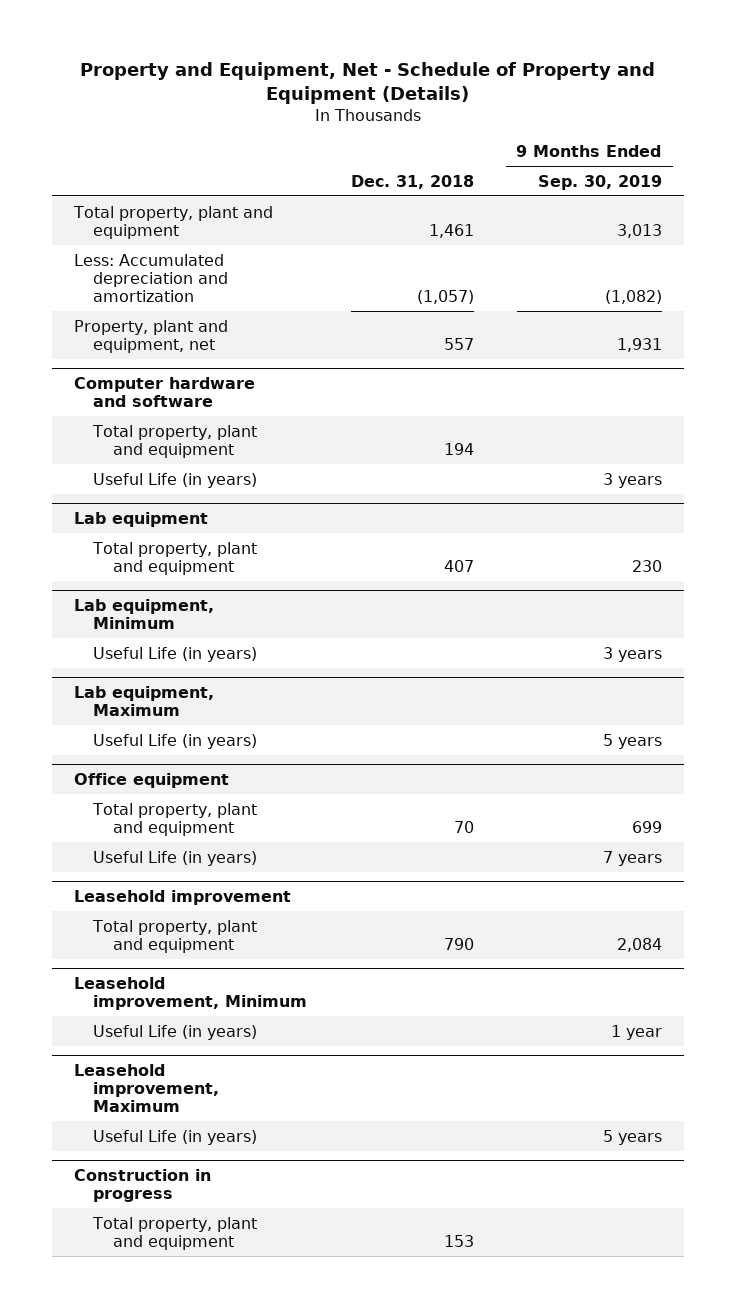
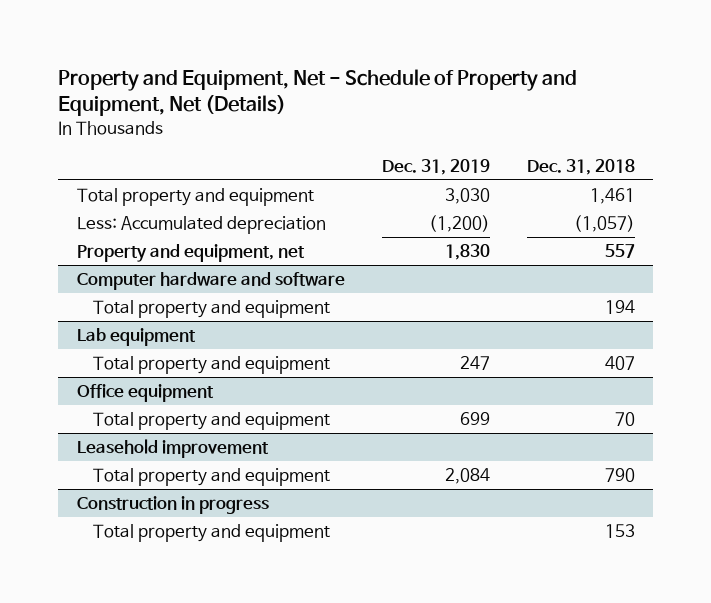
- Property and Equipment, Net - Schedule of Property and Equipment (Details)
+ Property and Equipment, Net - Schedule of Property and Equipment, Net (Details)
- | Dec. 31, 2018 | 9 Months Ended Sep. 30, 2019
+ | Dec. 31, 2019 | Dec. 31, 2018
- Total property, plant and equipment | 1,461 | 3,013
- Less: Accumulated depreciation and amortization | (1,057) | (1,082)
- Property, plant and equipment, net | 557 | 1,931
+ Total property and equipment | 3,030 | 1,461
+ Less: Accumulated depreciation | (1,200) | (1,057)
+ Property and equipment, net | 1,830 | 557
@ Computer hardware and software
- Total property, plant and equipment | 194 |
- Useful Life (in years) | | 3 years
+ Total property and equipment | | 194
@ Lab equipment
- Total property, plant and equipment | 407 | 230
- Lab equipment, Minimum
- Useful Life (in years) | | 3 years
- Lab equipment, Maximum
- Useful Life (in years) | | 5 years
@ Lab equipment
+ Total property and equipment | 247 | 407
@ Office equipment
- Total property, plant and equipment | 70 | 699
- Useful Life (in years) | | 7 years
+ Total property and equipment | 699 | 70
@ Leasehold improvement
- Total property, plant and equipment | 790 | 2,084
- Leasehold improvement, Minimum
- Useful Life (in years) | | 1 year
- Leasehold improvement, Maximum
- Useful Life (in years) | | 5 years
@ Leasehold improvement
+ Total property and equipment | 2,084 | 790
@ Construction in progress
- Total property, plant and equipment | 153 |
+ Total property and equipment | | 153

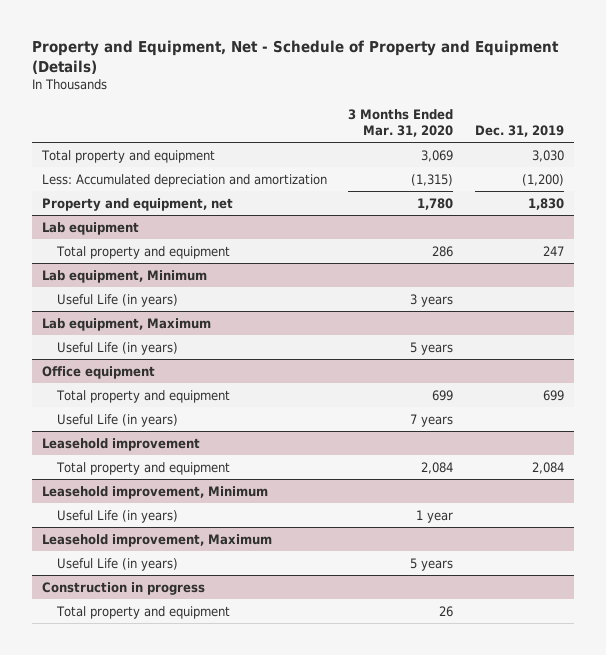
- Property and Equipment, Net - Schedule of Property and Equipment, Net (Details)
+ Property and Equipment, Net - Schedule of Property and Equipment (Details)
- | Dec. 31, 2019 | Dec. 31, 2018
+ | 3 Months Ended Mar. 31, 2020 | Dec. 31, 2019
- Less: Accumulated depreciation | (1,200) | (1,057)
+ Less: Accumulated depreciation and amortization | (1,315) | (1,200)
- Computer hardware and software
- Total property and equipment | | 194
+ Lab equipment, Minimum
+ Useful Life (in years) | 3 years |
+ Lab equipment, Maximum
+ Useful Life (in years) | 5 years |
@ Office equipment
+ Useful Life (in years) | 7 years |
+ Leasehold improvement, Minimum
+ Useful Life (in years) | 1 year |
+ Leasehold improvement, Maximum
+ Useful Life (in years) | 5 years |

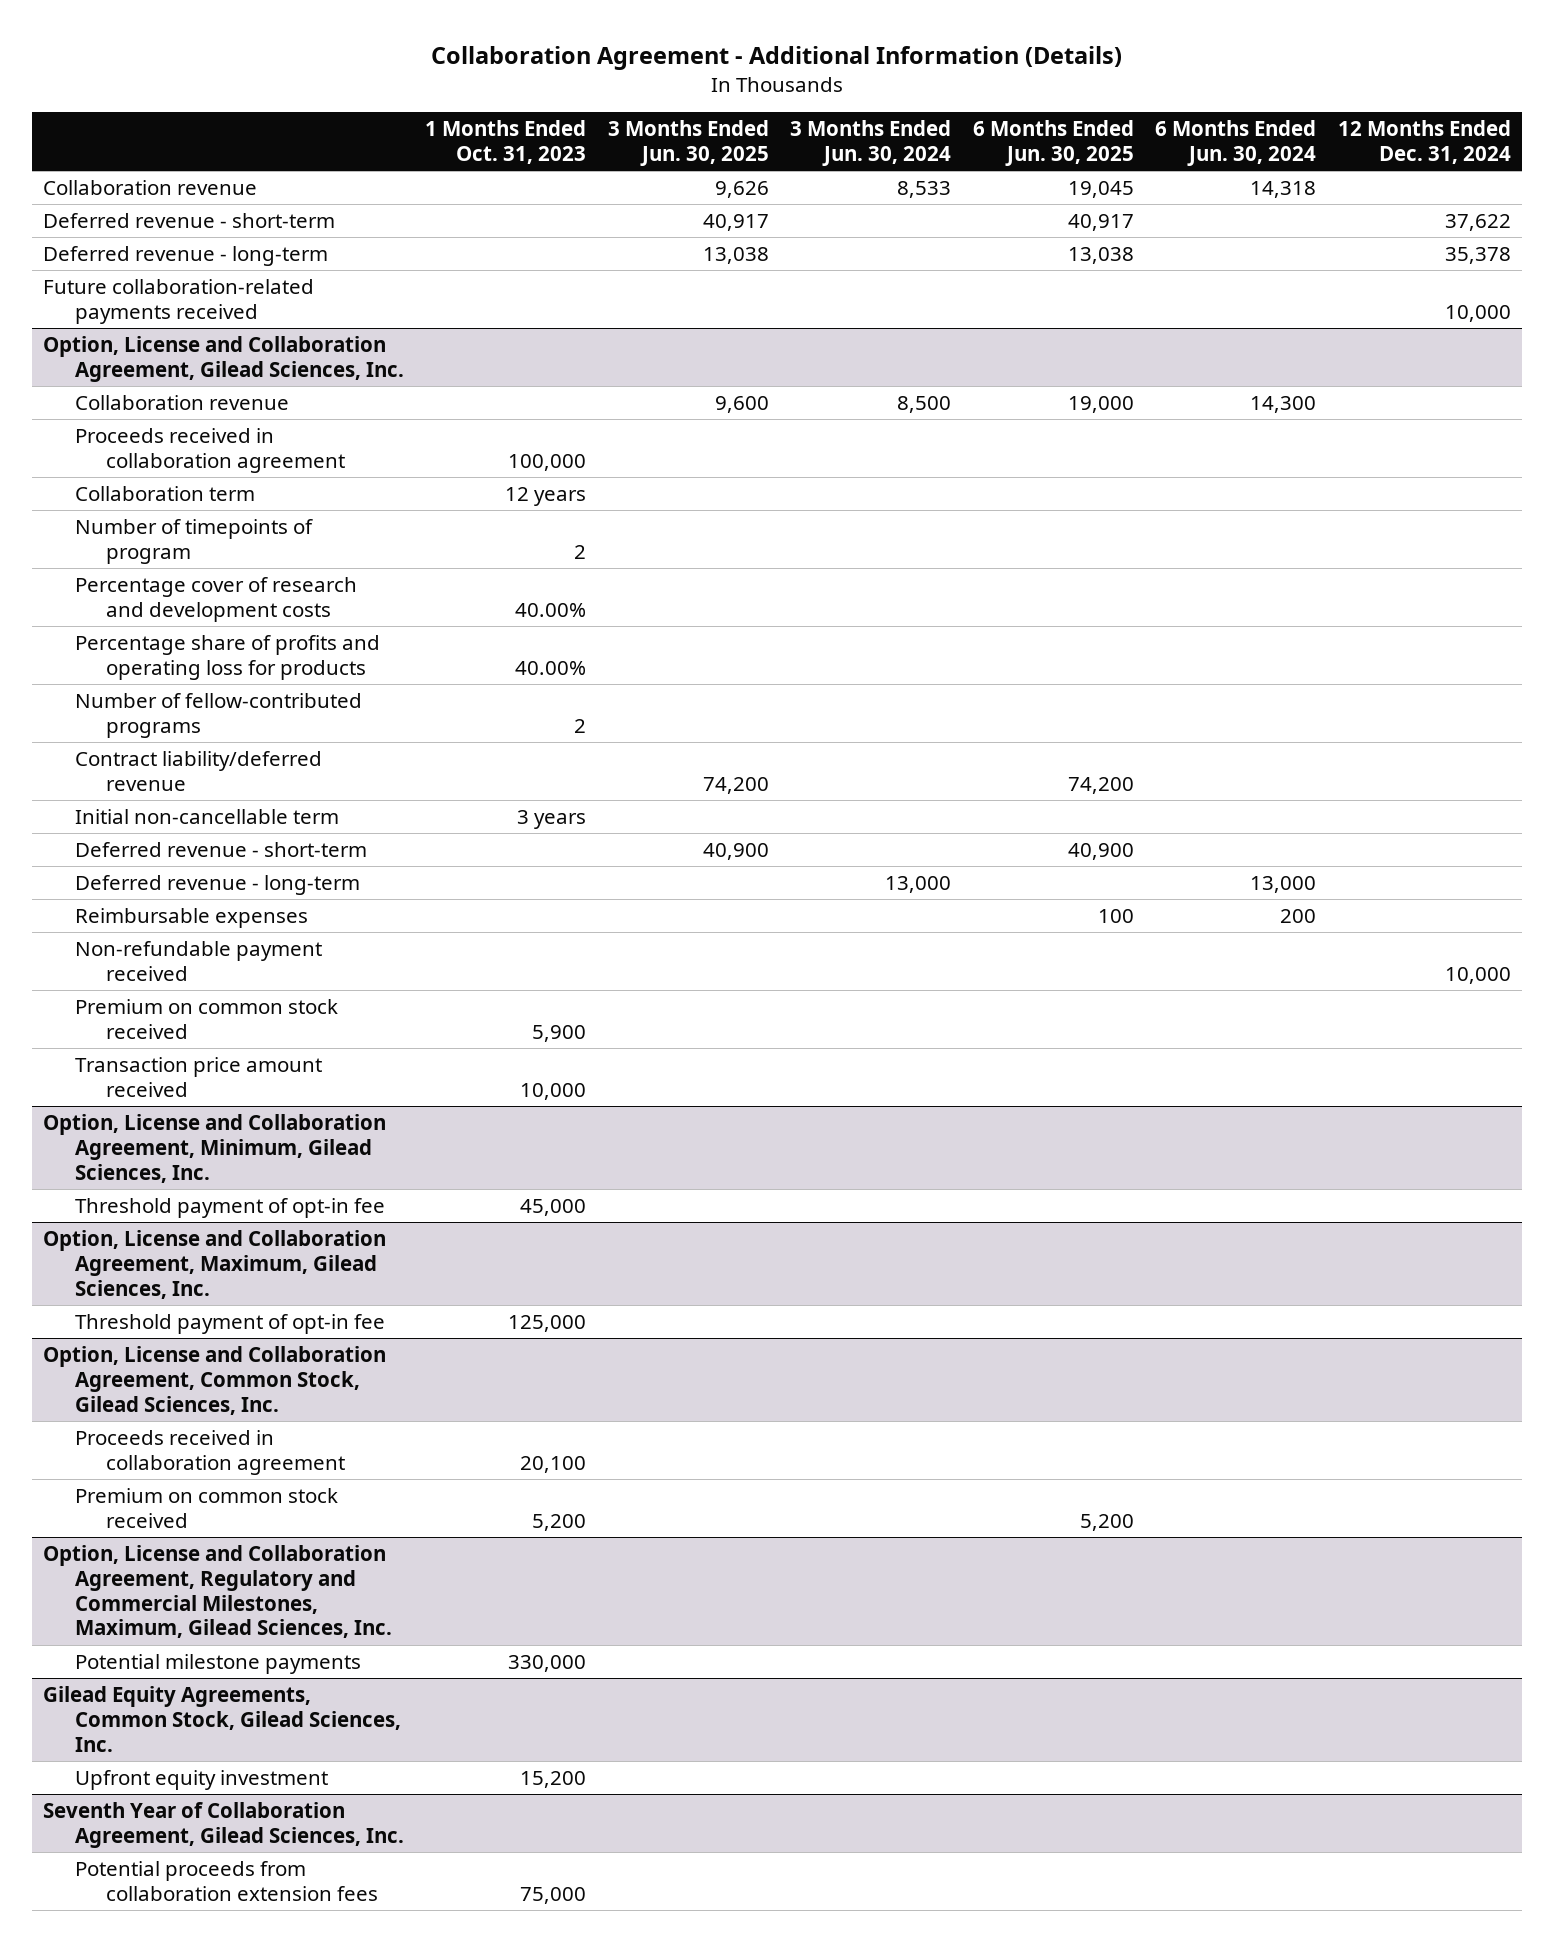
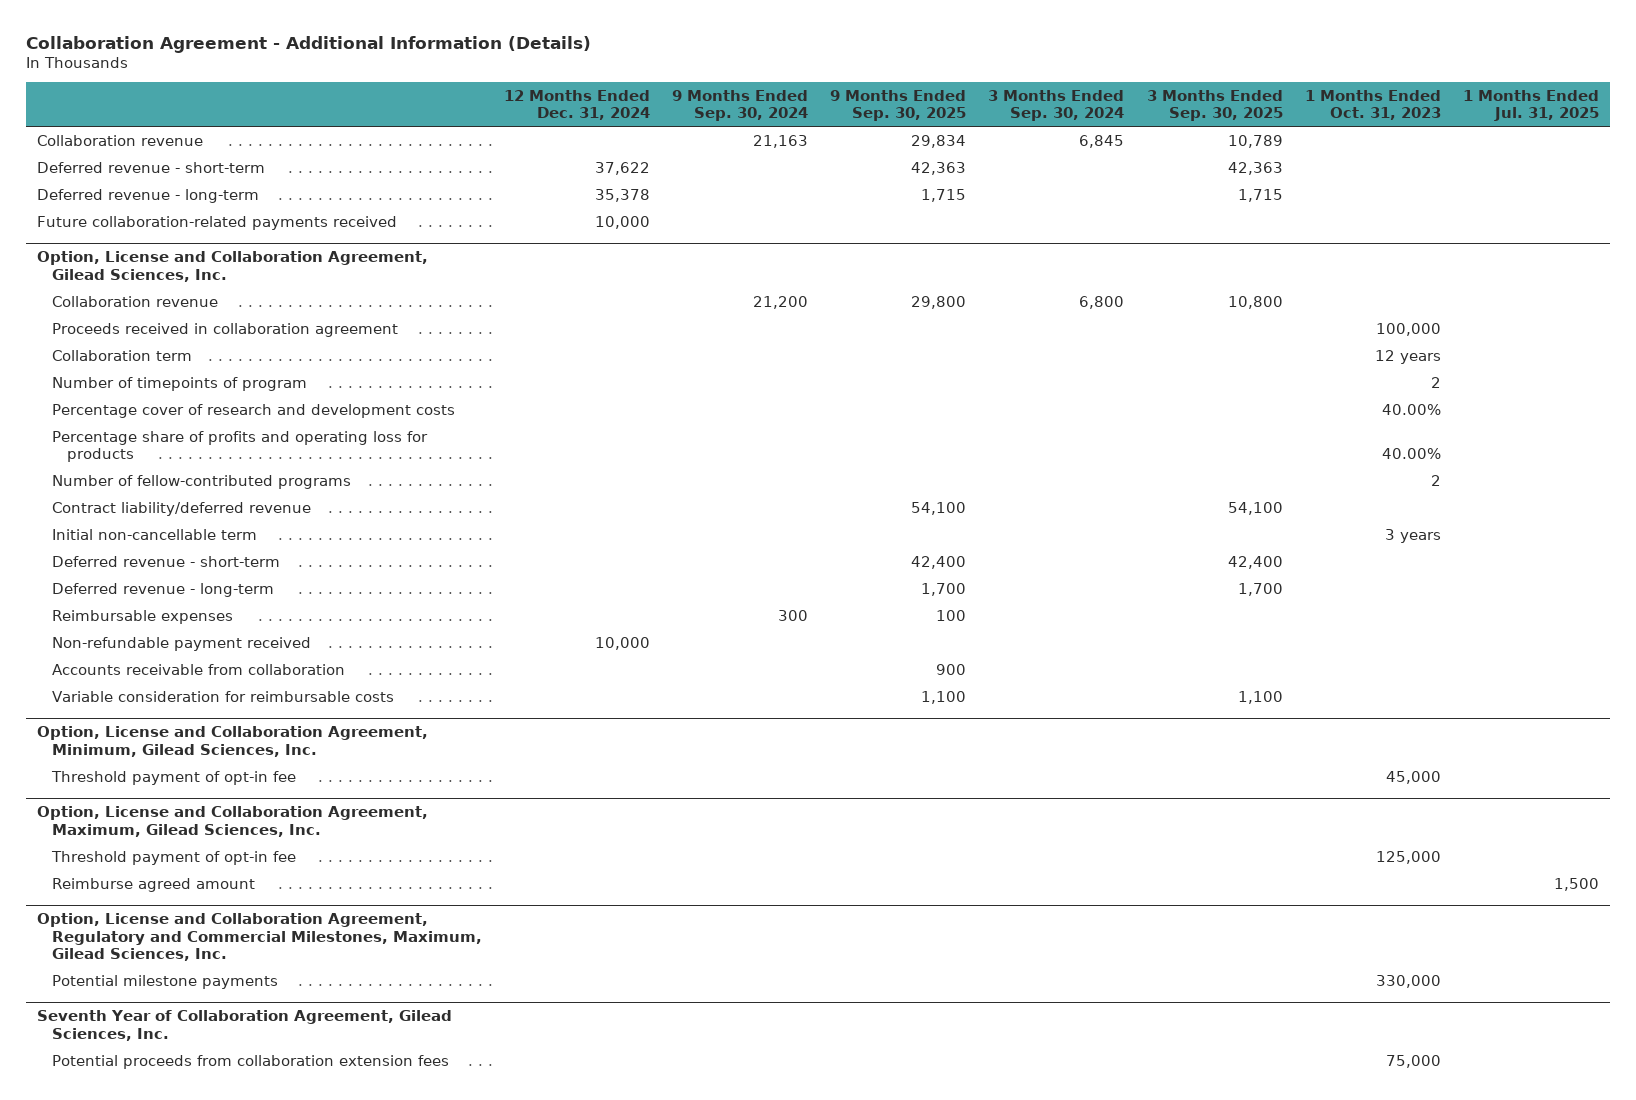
- | 1 Months Ended Oct. 31, 2023 | 3 Months Ended Jun. 30, 2025 | 3 Months Ended Jun. 30, 2024 | 6 Months Ended Jun. 30, 2025 | 6 Months Ended Jun. 30, 2024 | 12 Months Ended Dec. 31, 2024
+ | 12 Months Ended Dec. 31, 2024 | 9 Months Ended Sep. 30, 2024 | 9 Months Ended Sep. 30, 2025 | 3 Months Ended Sep. 30, 2024 | 3 Months Ended Sep. 30, 2025 | 1 Months Ended Oct. 31, 2023 | 1 Months Ended Jul. 31, 2025
@ Option, License and Collaboration Agreement, Gilead Sciences, Inc.
- Premium on common stock received | 5,900 | | | | |
- Transaction price amount received | 10,000 | | | | |
+ Accounts receivable from collaboration | | | 900 | | | |
+ Variable consideration for reimbursable costs | | | 1,100 | | 1,100 | |
- Option, License and Collaboration Agreement, Common Stock, Gilead Sciences, Inc.
- Proceeds received in collaboration agreement | 20,100 | | | | |
- Premium on common stock received | 5,200 | | | 5,200 | |
@ Option, License and Collaboration Agreement, Maximum, Gilead Sciences, Inc.
+ Reimburse agreed amount | | | | | | | 1,500
- Gilead Equity Agreements, Common Stock, Gilead Sciences, Inc.
- Upfront equity investment | 15,200 | | | | |

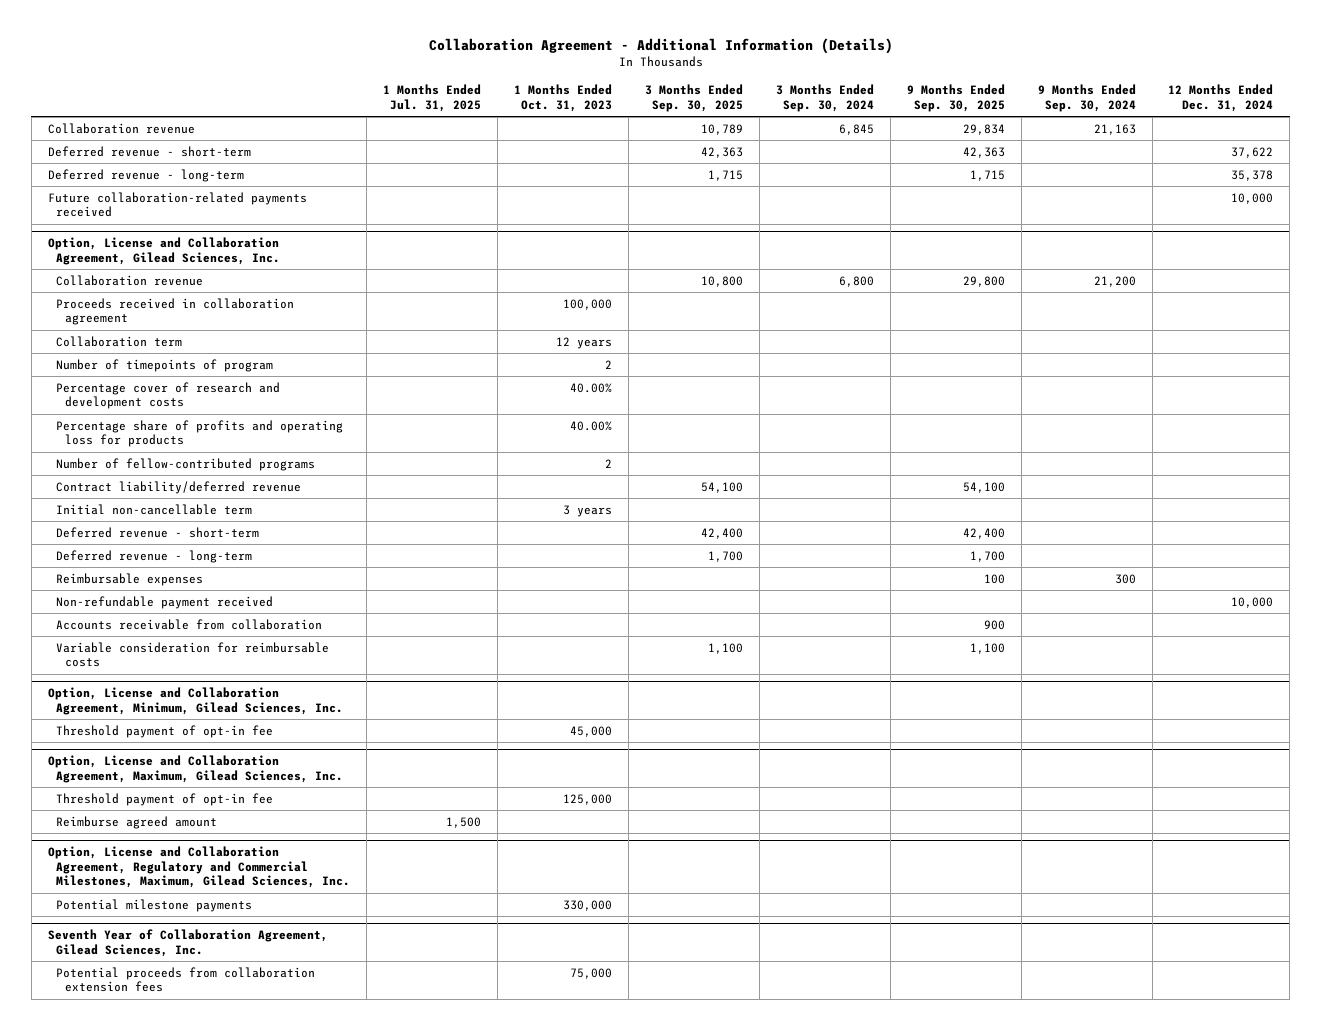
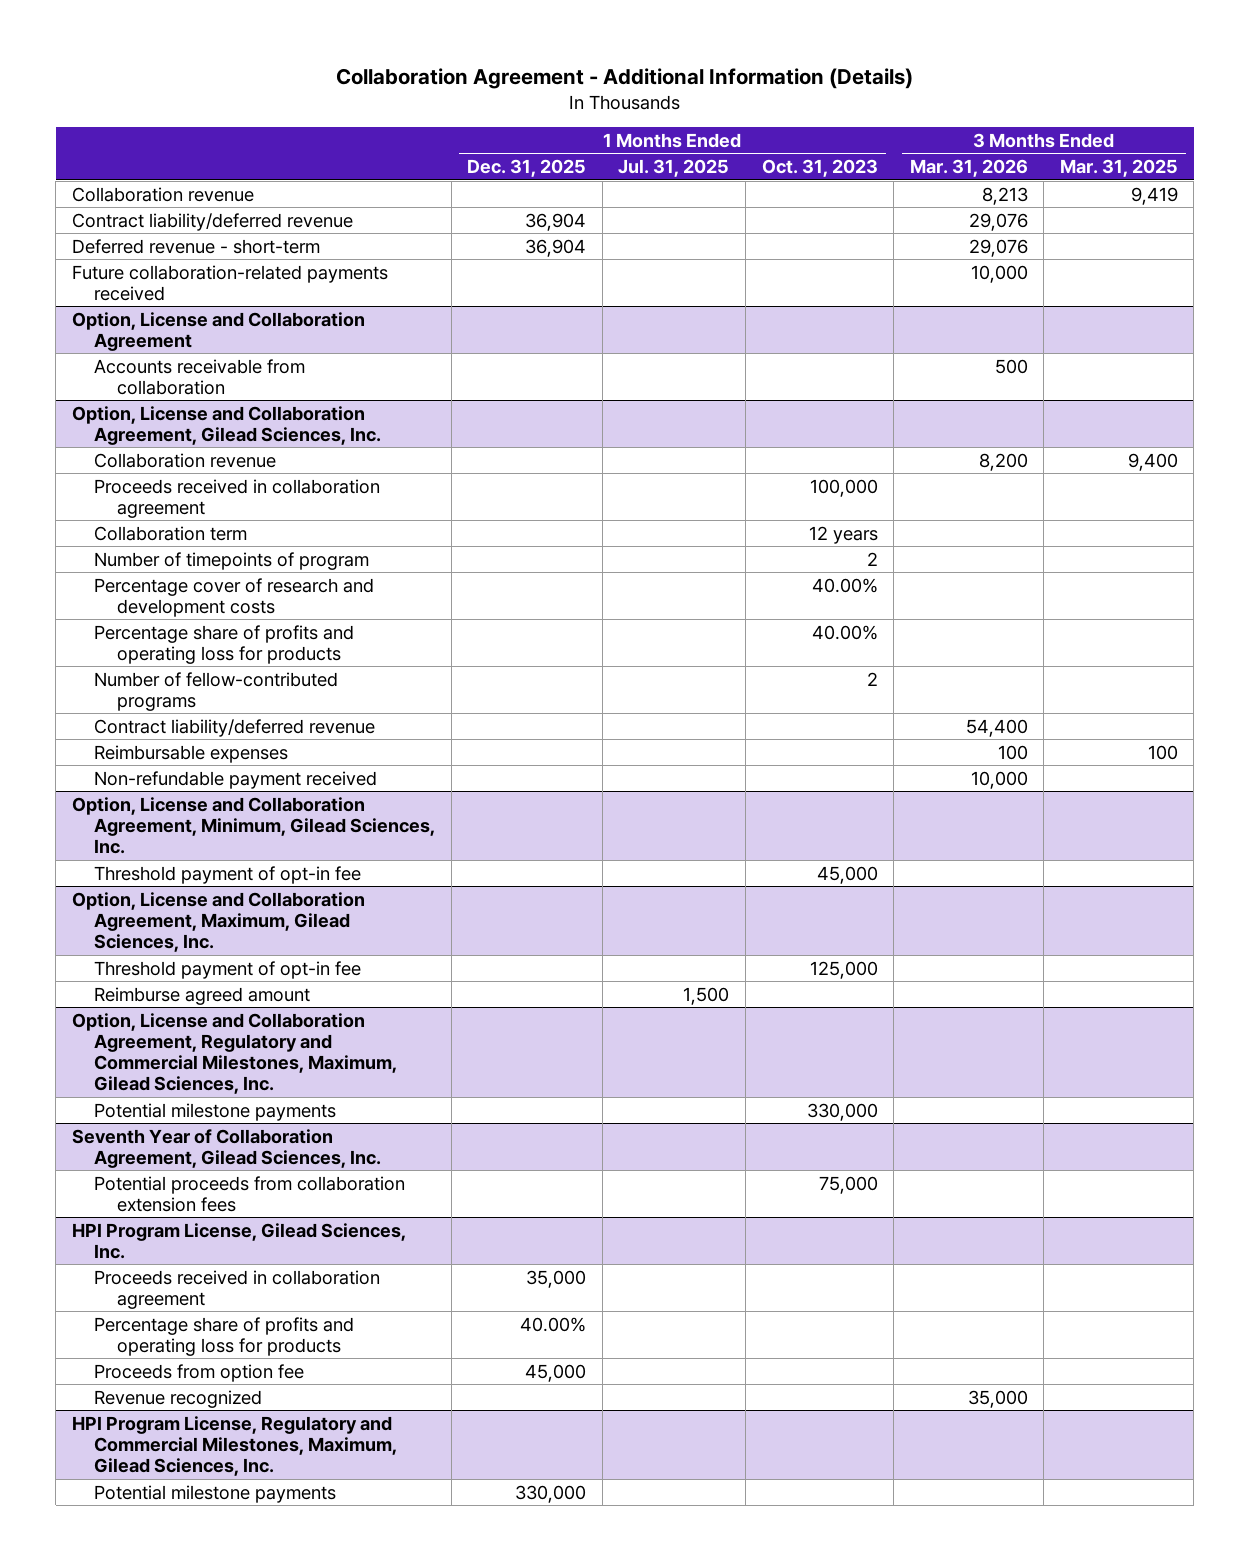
- | 1 Months Ended Jul. 31, 2025 | 1 Months Ended Oct. 31, 2023 | 3 Months Ended Sep. 30, 2025 | 3 Months Ended Sep. 30, 2024 | 9 Months Ended Sep. 30, 2025 | 9 Months Ended Sep. 30, 2024 | 12 Months Ended Dec. 31, 2024
+ | 1 Months Ended Dec. 31, 2025 | 1 Months Ended Jul. 31, 2025 | 1 Months Ended Oct. 31, 2023 | 3 Months Ended Mar. 31, 2026 | 3 Months Ended Mar. 31, 2025
+ Contract liability/deferred revenue | 36,904 | | | 29,076 |
- Deferred revenue - long-term | | | 1,715 | | 1,715 | | 35,378
+ Option, License and Collaboration Agreement
+ Accounts receivable from collaboration | | | | 500 |
@ Option, License and Collaboration Agreement, Gilead Sciences, Inc.
- Initial non-cancellable term | | 3 years | | | | |
- Deferred revenue - short-term | | | 42,400 | | 42,400 | |
- Deferred revenue - long-term | | | 1,700 | | 1,700 | |
- Accounts receivable from collaboration | | | | | 900 | |
- Variable consideration for reimbursable costs | | | 1,100 | | 1,100 | |
+ HPI Program License, Gilead Sciences, Inc.
+ Proceeds received in collaboration agreement | 35,000 | | | |
+ Percentage share of profits and operating loss for products | 40.00% | | | |
+ Proceeds from option fee | 45,000 | | | |
+ Revenue recognized | | | | 35,000 |
+ HPI Program License, Regulatory and Commercial Milestones, Maximum, Gilead Sciences, Inc.
+ Potential milestone payments | 330,000 | | | |

